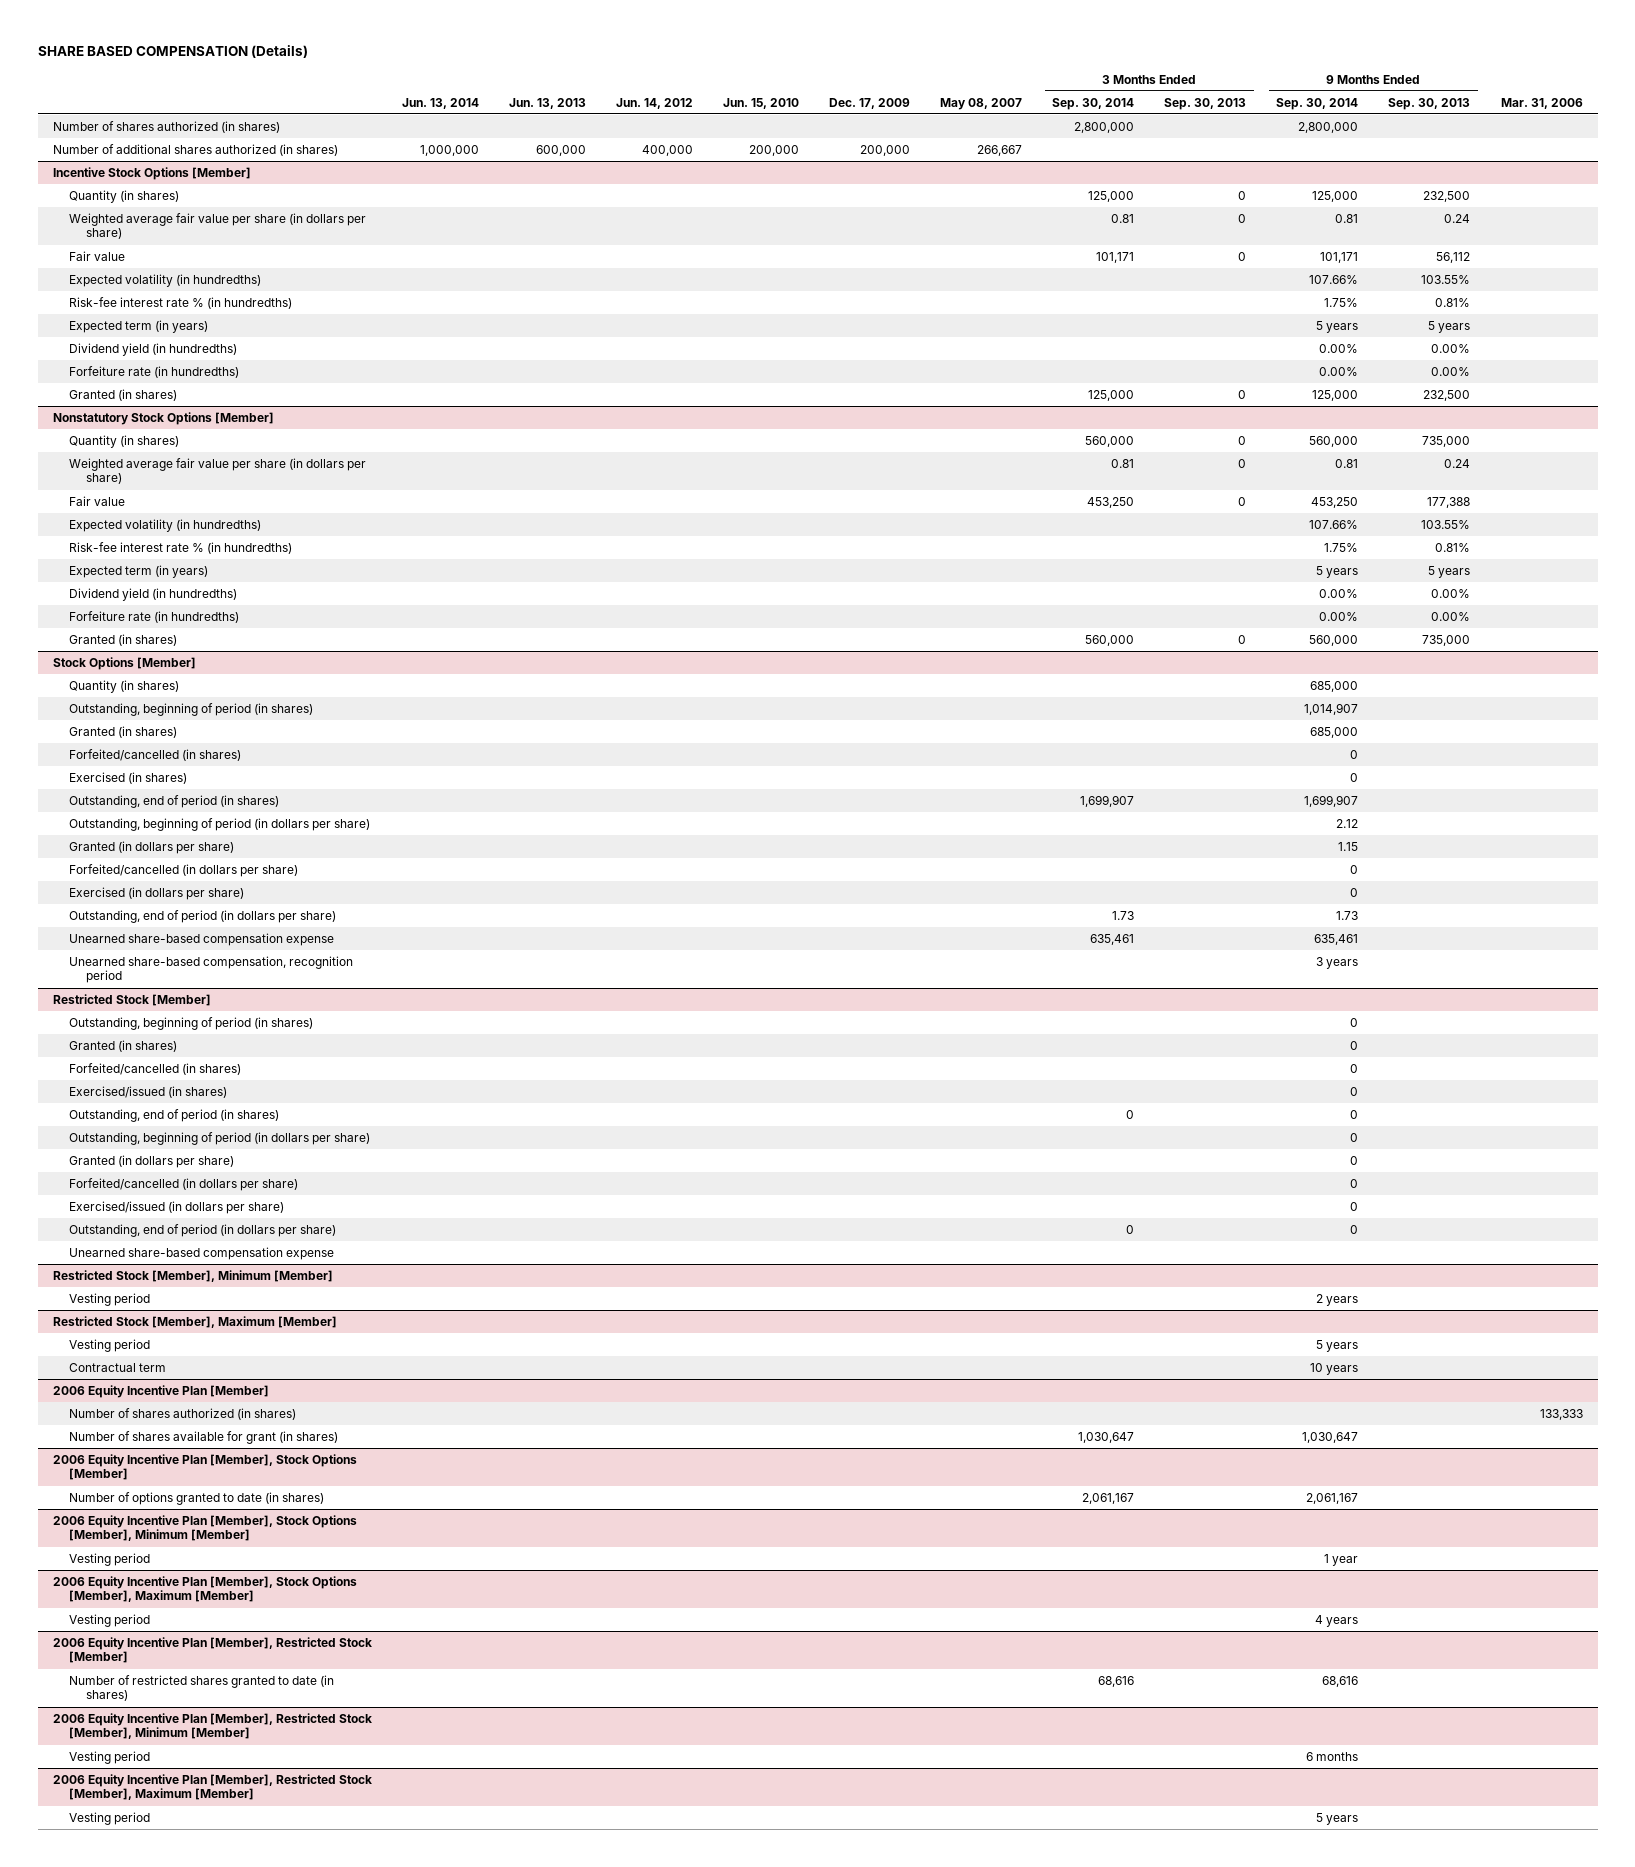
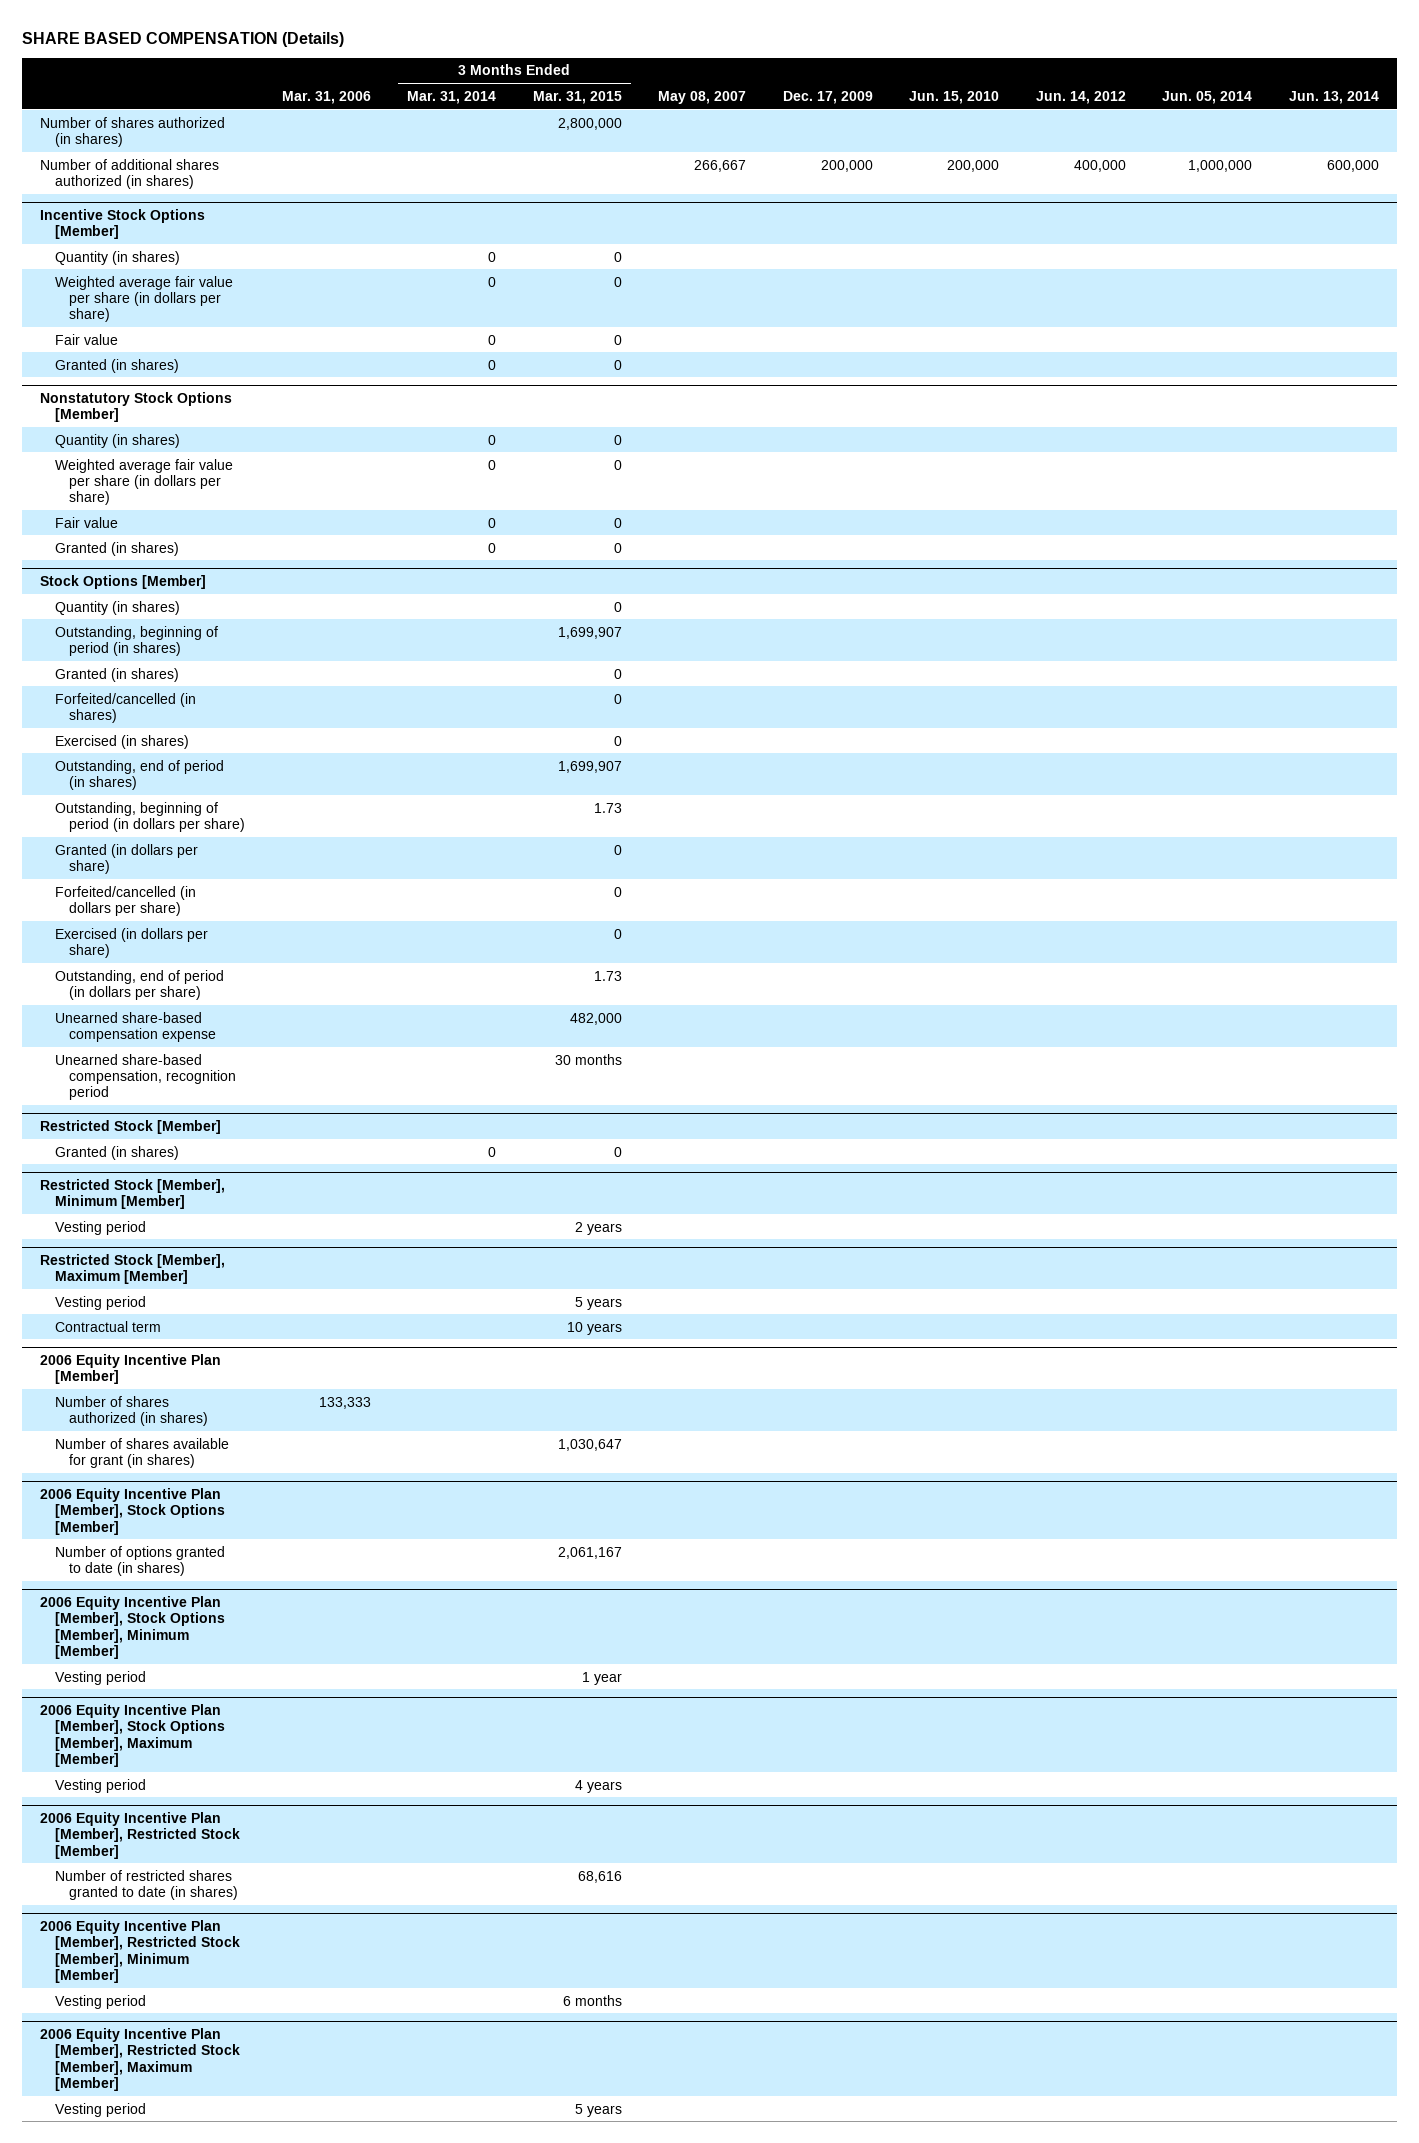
- | Jun. 13, 2014 | Jun. 13, 2013 | Jun. 14, 2012 | Jun. 15, 2010 | Dec. 17, 2009 | May 08, 2007 | 3 Months Ended Sep. 30, 2014 | 3 Months Ended Sep. 30, 2013 | 9 Months Ended Sep. 30, 2014 | 9 Months Ended Sep. 30, 2013 | Mar. 31, 2006
+ | Mar. 31, 2006 | 3 Months Ended Mar. 31, 2014 | 3 Months Ended Mar. 31, 2015 | May 08, 2007 | Dec. 17, 2009 | Jun. 15, 2010 | Jun. 14, 2012 | Jun. 05, 2014 | Jun. 13, 2014
- Number of additional shares authorized (in shares) | 1,000,000 | 600,000 | 400,000 | 200,000 | 200,000 | 266,667 | | | | |
+ Number of additional shares authorized (in shares) | | | | 266,667 | 200,000 | 200,000 | 400,000 | 1,000,000 | 600,000
@ Incentive Stock Options [Member]
- Expected volatility (in hundredths) | | | | | | | | | 107.66% | 103.55% |
- Risk-fee interest rate % (in hundredths) | | | | | | | | | 1.75% | 0.81% |
- Expected term (in years) | | | | | | | | | 5 years | 5 years |
- Dividend yield (in hundredths) | | | | | | | | | 0.00% | 0.00% |
- Forfeiture rate (in hundredths) | | | | | | | | | 0.00% | 0.00% |
@ Nonstatutory Stock Options [Member]
- Expected volatility (in hundredths) | | | | | | | | | 107.66% | 103.55% |
- Risk-fee interest rate % (in hundredths) | | | | | | | | | 1.75% | 0.81% |
- Expected term (in years) | | | | | | | | | 5 years | 5 years |
- Dividend yield (in hundredths) | | | | | | | | | 0.00% | 0.00% |
- Forfeiture rate (in hundredths) | | | | | | | | | 0.00% | 0.00% |
@ Restricted Stock [Member]
- Outstanding, beginning of period (in shares) | | | | | | | | | 0 | |
- Forfeited/cancelled (in shares) | | | | | | | | | 0 | |
- Exercised/issued (in shares) | | | | | | | | | 0 | |
- Outstanding, end of period (in shares) | | | | | | | 0 | | 0 | |
- Outstanding, beginning of period (in dollars per share) | | | | | | | | | 0 | |
- Granted (in dollars per share) | | | | | | | | | 0 | |
- Forfeited/cancelled (in dollars per share) | | | | | | | | | 0 | |
- Exercised/issued (in dollars per share) | | | | | | | | | 0 | |
- Outstanding, end of period (in dollars per share) | | | | | | | 0 | | 0 | |
- Unearned share-based compensation expense

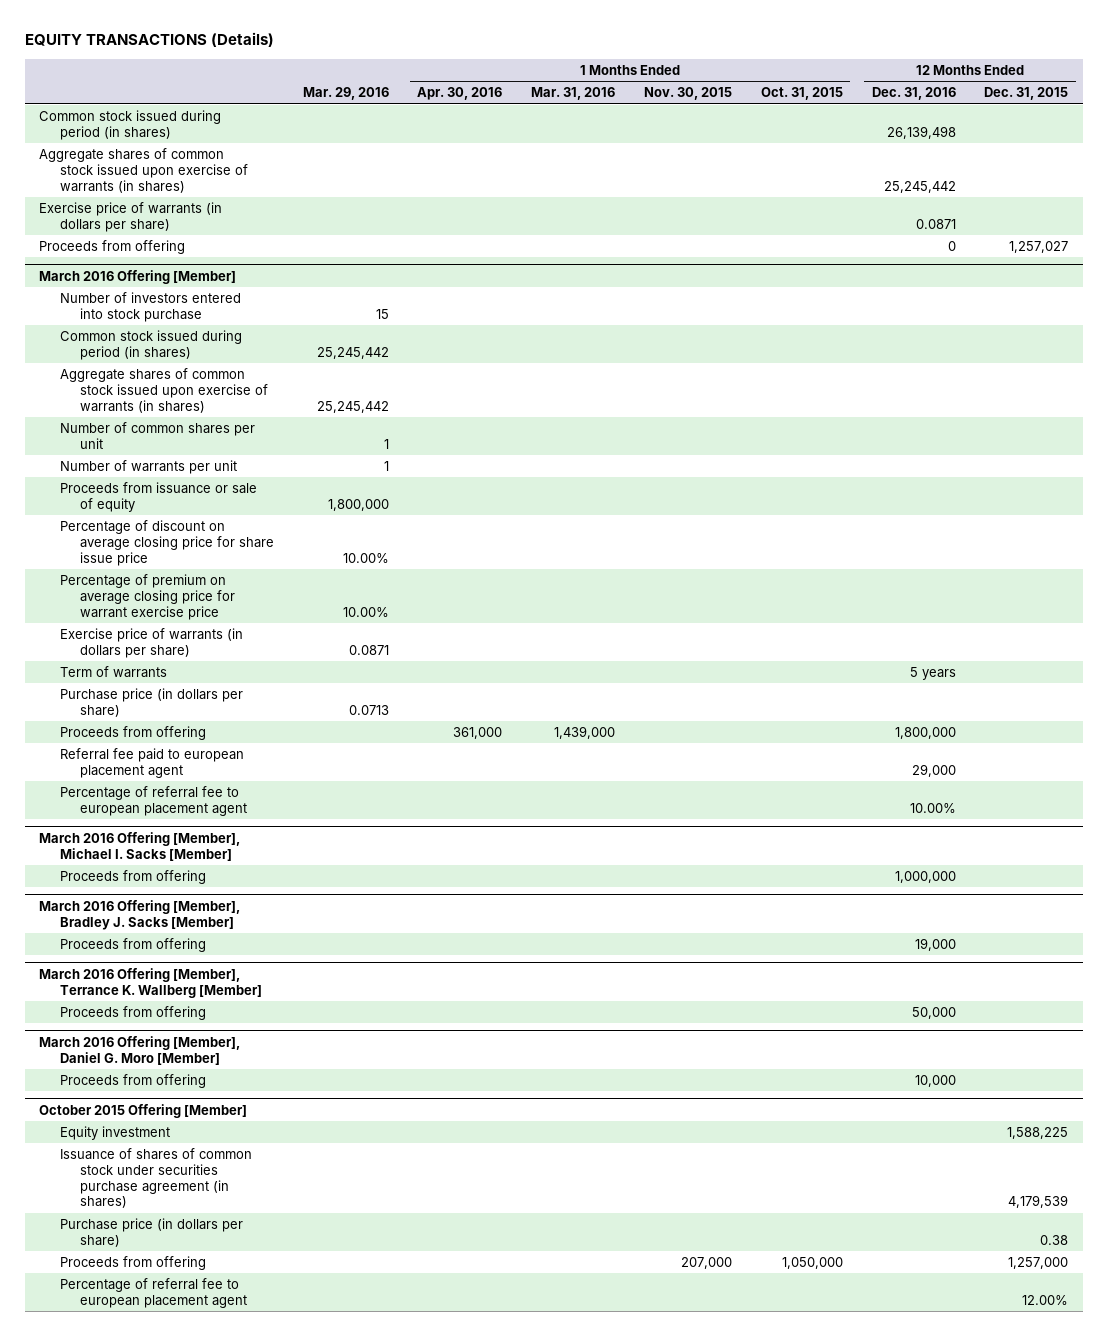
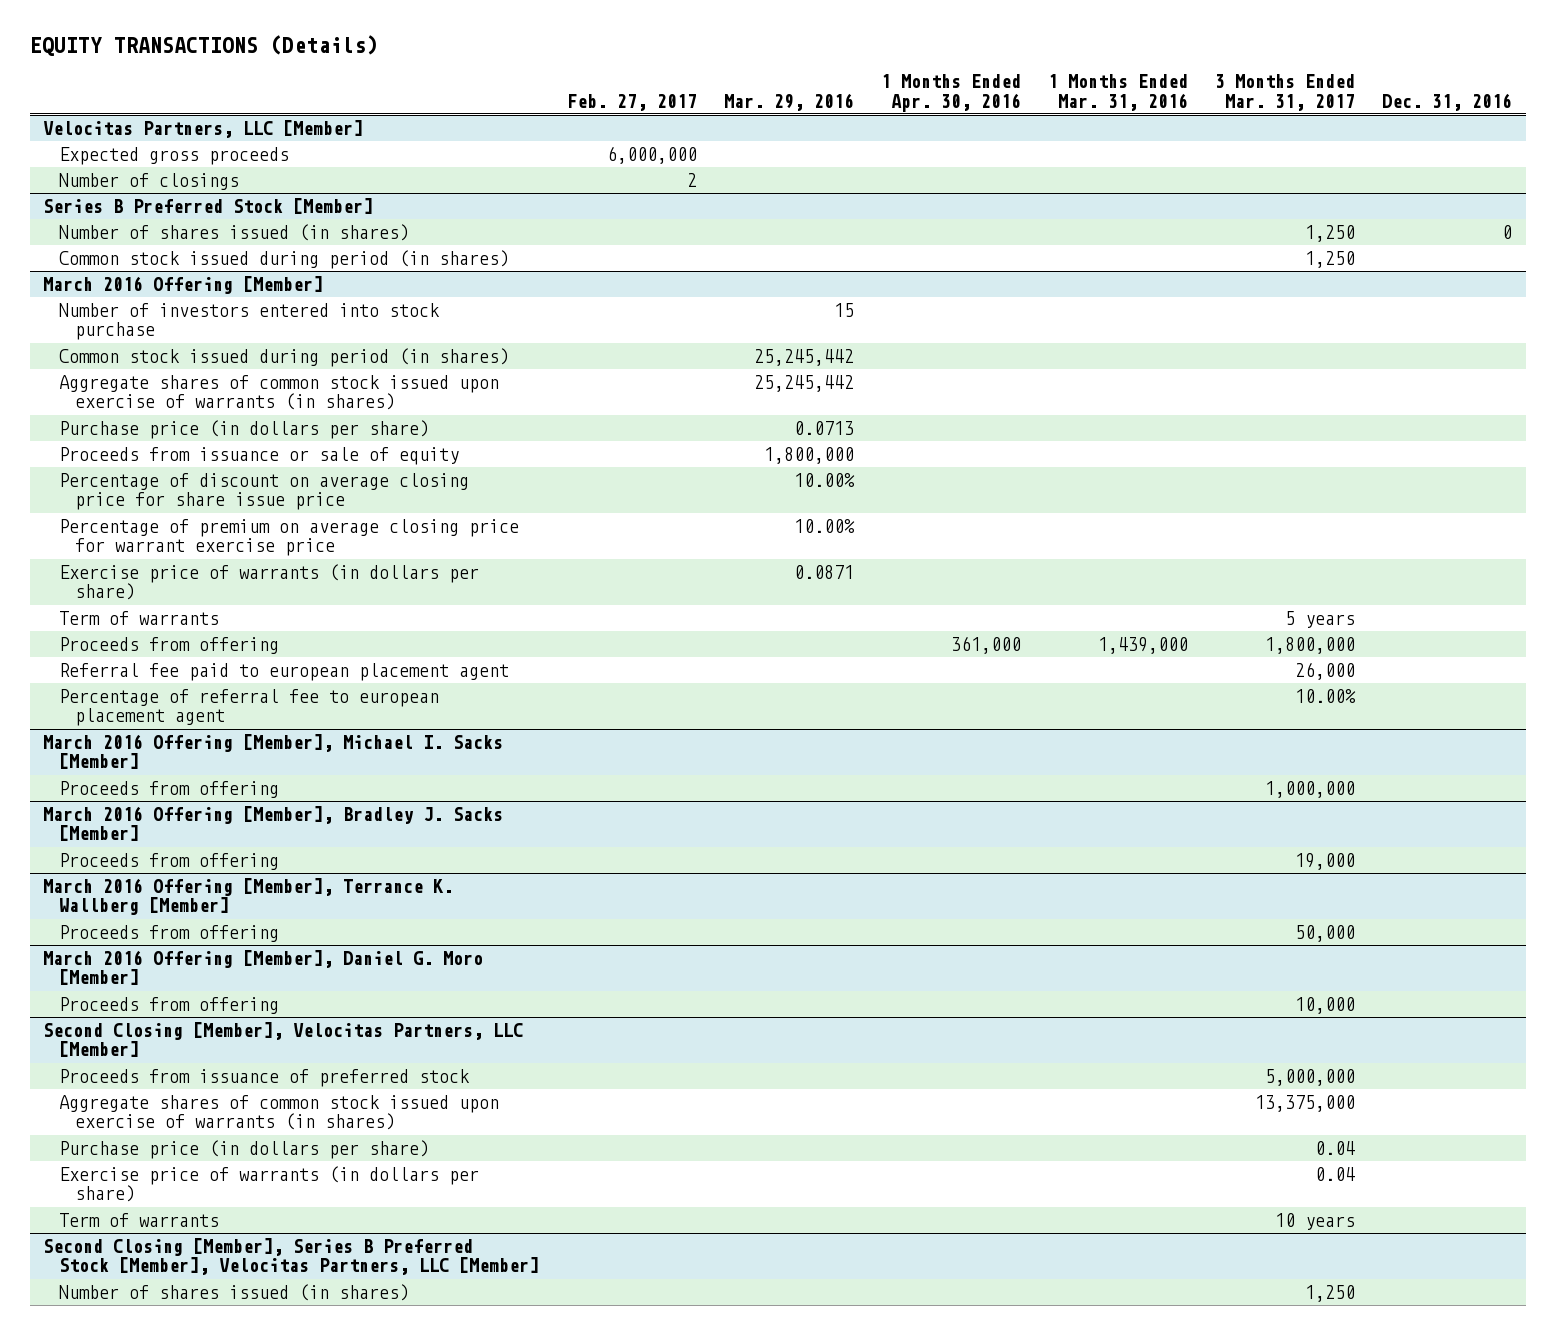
- | Mar. 29, 2016 | 1 Months Ended Apr. 30, 2016 | 1 Months Ended Mar. 31, 2016 | 1 Months Ended Nov. 30, 2015 | 1 Months Ended Oct. 31, 2015 | 12 Months Ended Dec. 31, 2016 | 12 Months Ended Dec. 31, 2015
+ | Feb. 27, 2017 | Mar. 29, 2016 | 1 Months Ended Apr. 30, 2016 | 1 Months Ended Mar. 31, 2016 | 3 Months Ended Mar. 31, 2017 | Dec. 31, 2016
- Common stock issued during period (in shares) | | | | | | 26,139,498 |
- Aggregate shares of common stock issued upon exercise of warrants (in shares) | | | | | | 25,245,442 |
- Exercise price of warrants (in dollars per share) | | | | | | 0.0871 |
- Proceeds from offering | | | | | | 0 | 1,257,027
+ Velocitas Partners, LLC [Member]
+ Expected gross proceeds | 6,000,000 | | | | |
+ Number of closings | 2 | | | | |
+ Series B Preferred Stock [Member]
+ Number of shares issued (in shares) | | | | | 1,250 | 0
+ Common stock issued during period (in shares) | | | | | 1,250 |
@ March 2016 Offering [Member]
- Number of common shares per unit | 1 | | | | | |
- Number of warrants per unit | 1 | | | | | |
moved up: Purchase price (in dollars per share) | | 0.0713 | | | |
- October 2015 Offering [Member]
- Equity investment | | | | | | | 1,588,225
- Issuance of shares of common stock under securities purchase agreement (in shares) | | | | | | | 4,179,539
- Purchase price (in dollars per share) | | | | | | | 0.38
- Proceeds from offering | | | | 207,000 | 1,050,000 | | 1,257,000
- Percentage of referral fee to european placement agent | | | | | | | 12.00%
+ Second Closing [Member], Velocitas Partners, LLC [Member]
+ Proceeds from issuance of preferred stock | | | | | 5,000,000 |
+ Aggregate shares of common stock issued upon exercise of warrants (in shares) | | | | | 13,375,000 |
+ Purchase price (in dollars per share) | | | | | 0.04 |
+ Exercise price of warrants (in dollars per share) | | | | | 0.04 |
+ Term of warrants | | | | | 10 years |
+ Second Closing [Member], Series B Preferred Stock [Member], Velocitas Partners, LLC [Member]
+ Number of shares issued (in shares) | | | | | 1,250 |

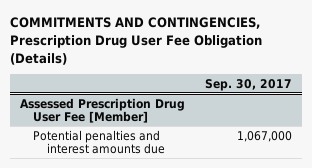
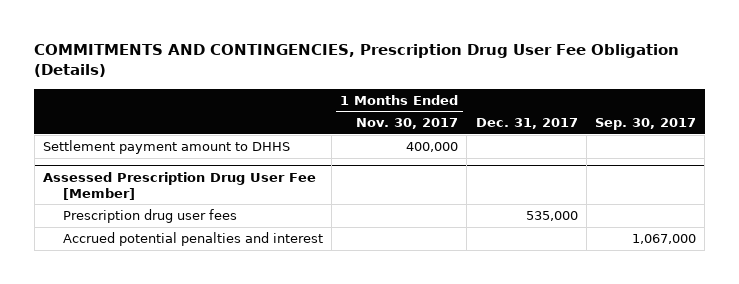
- | Sep. 30, 2017
+ | 1 Months Ended Nov. 30, 2017 | Dec. 31, 2017 | Sep. 30, 2017
+ Settlement payment amount to DHHS | 400,000 | |
@ Assessed Prescription Drug User Fee [Member]
- Potential penalties and interest amounts due | 1,067,000
+ Prescription drug user fees | | 535,000 |
+ Accrued potential penalties and interest | | | 1,067,000

